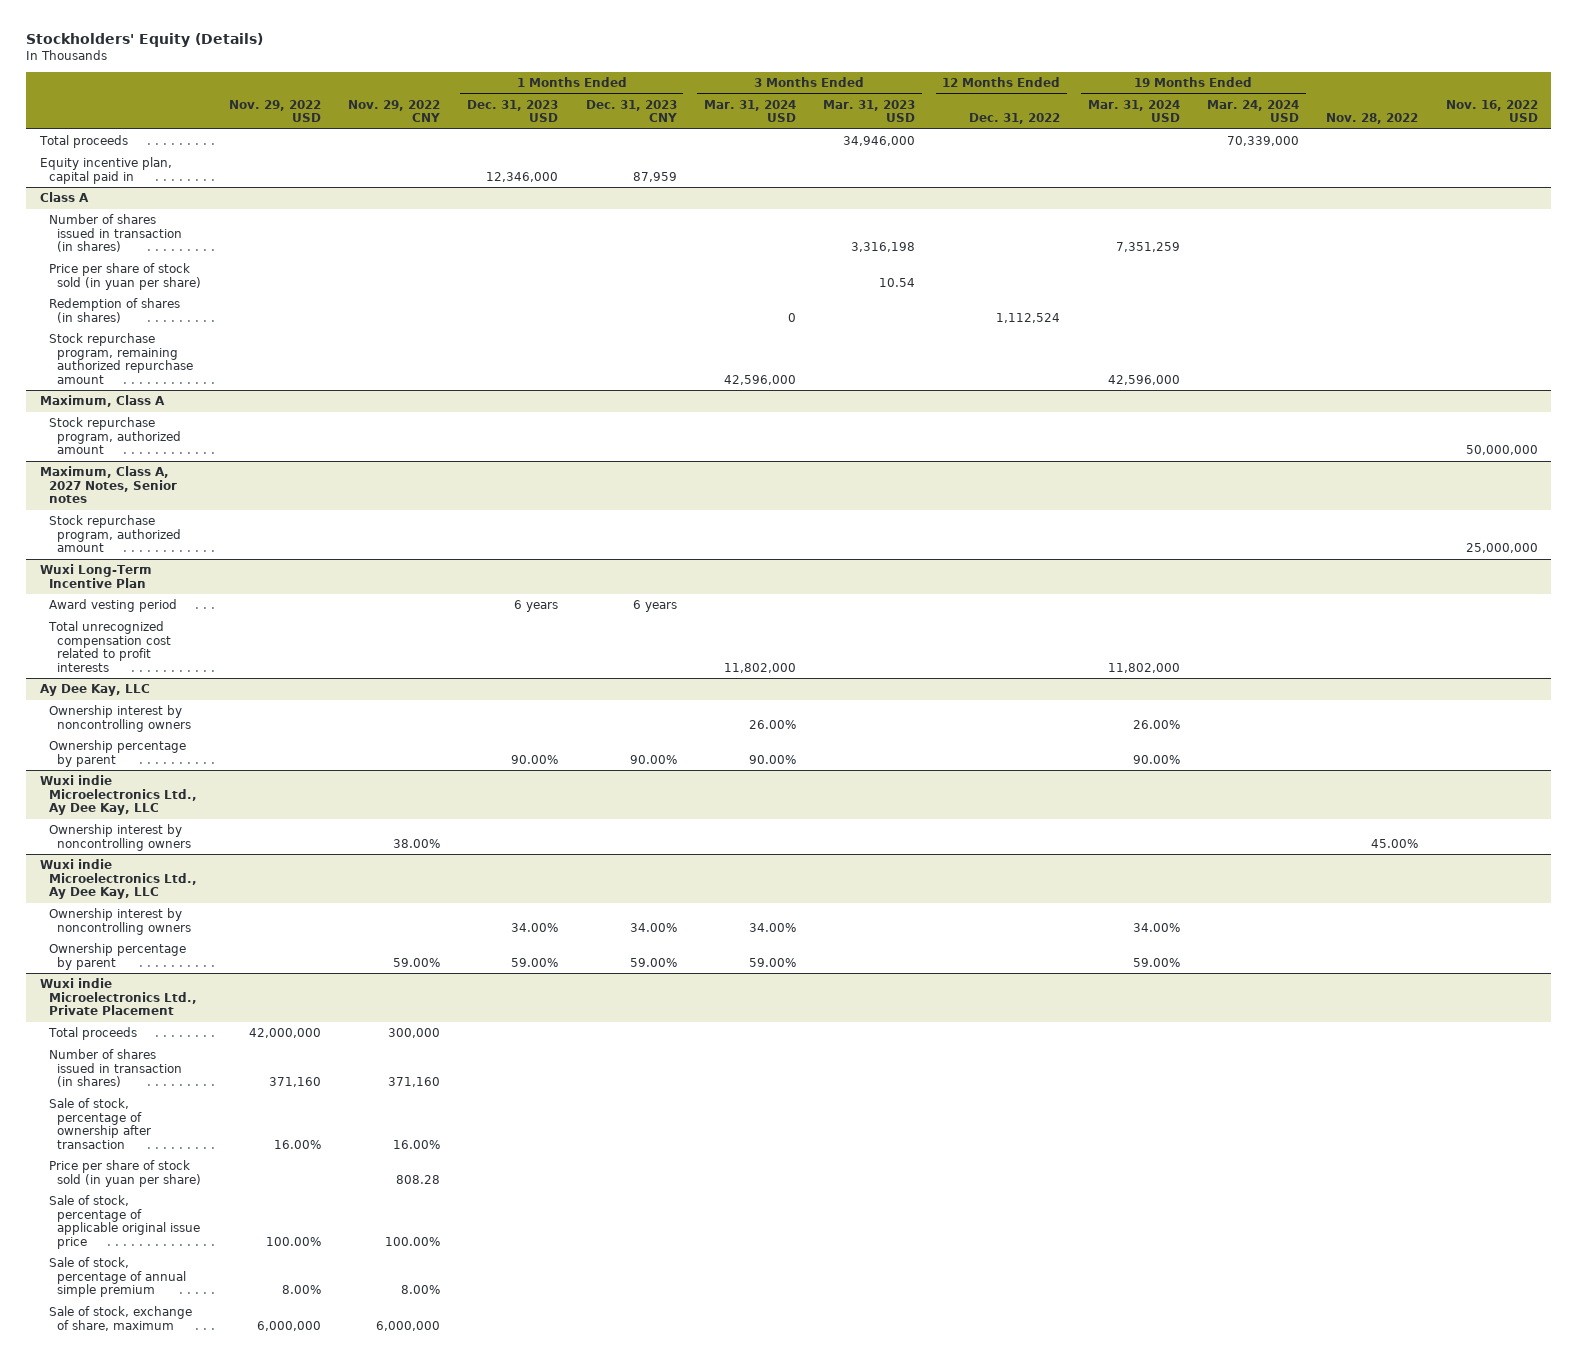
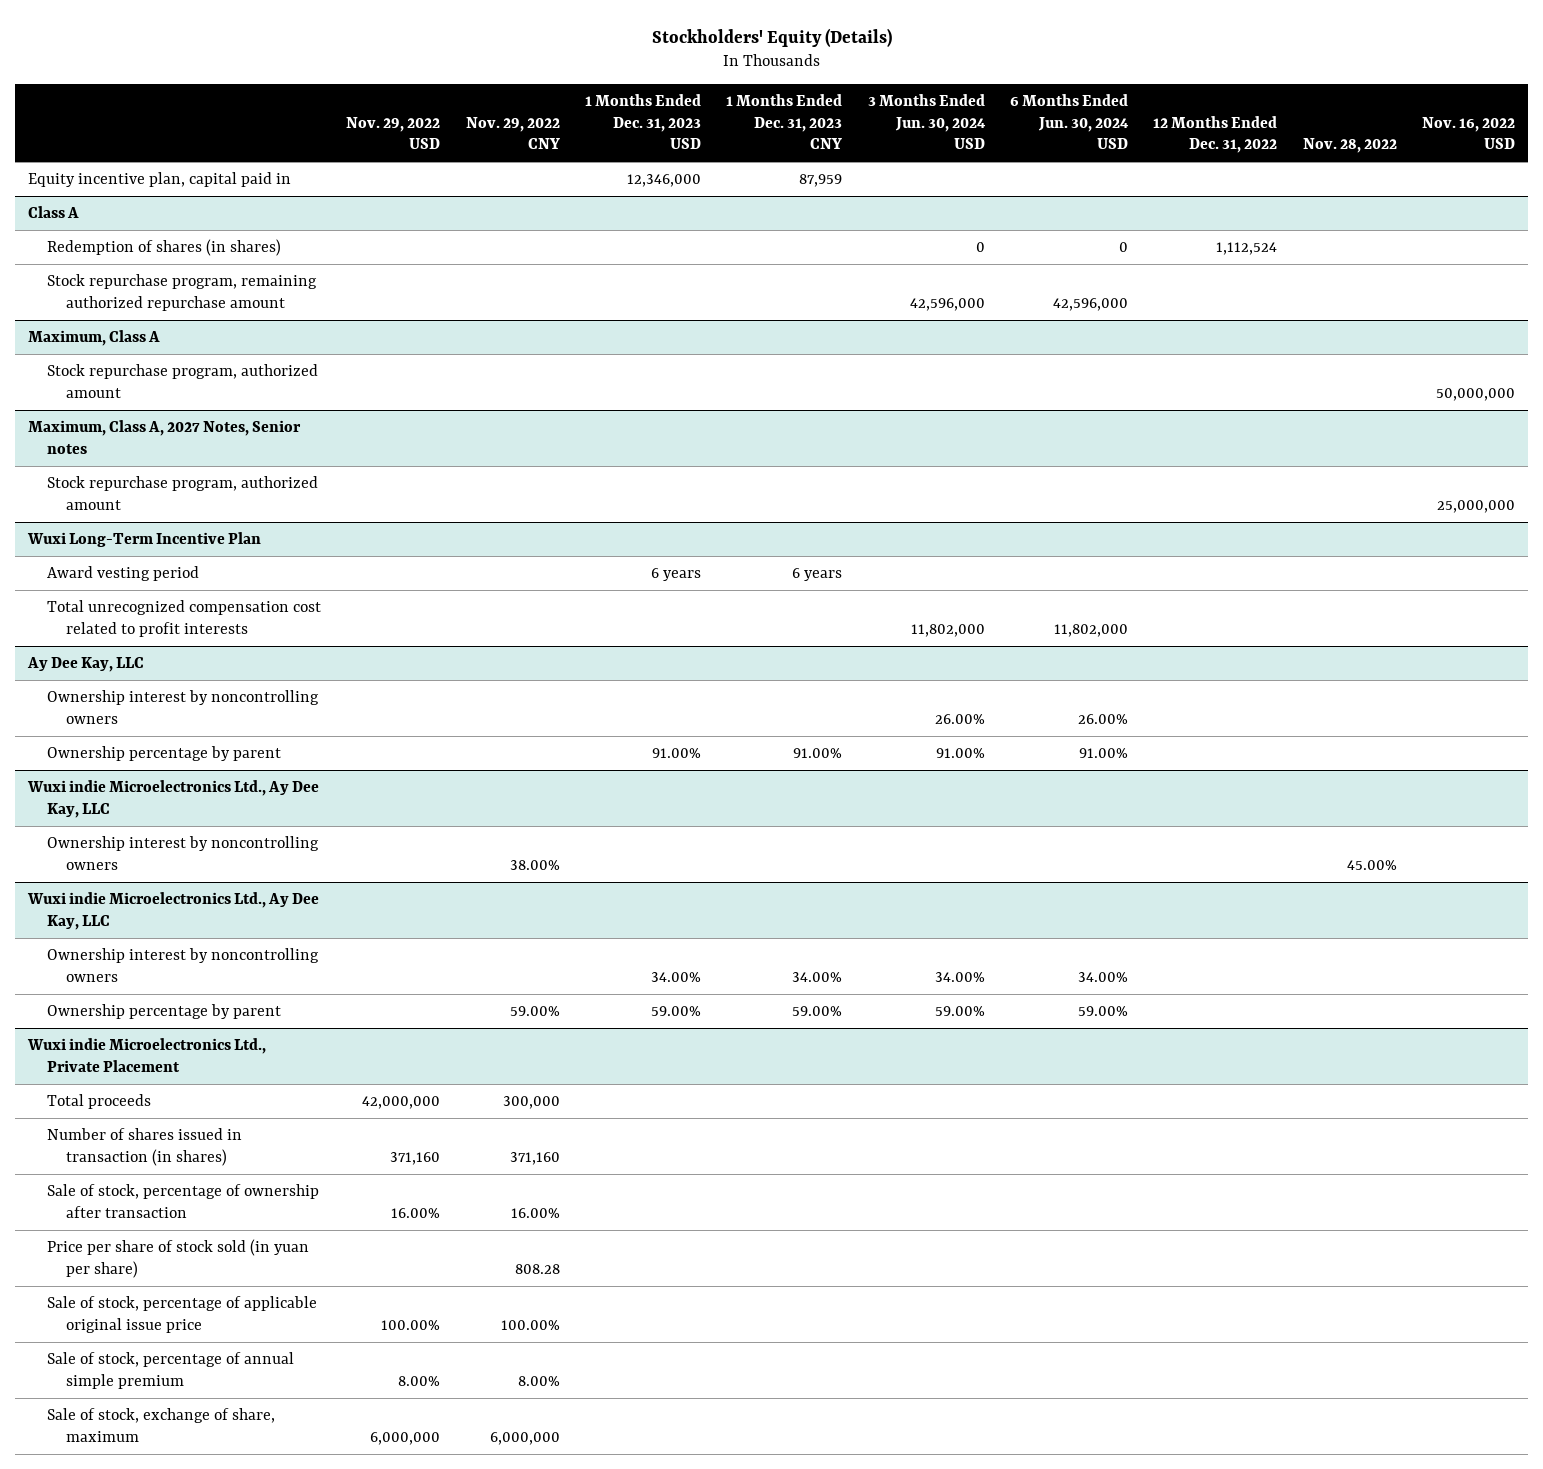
- | Nov. 29, 2022 USD | Nov. 29, 2022 CNY | 1 Months Ended Dec. 31, 2023 USD | 1 Months Ended Dec. 31, 2023 CNY | 3 Months Ended Mar. 31, 2024 USD | 3 Months Ended Mar. 31, 2023 USD | 12 Months Ended Dec. 31, 2022 | 19 Months Ended Mar. 31, 2024 USD | 19 Months Ended Mar. 24, 2024 USD | Nov. 28, 2022 | Nov. 16, 2022 USD
+ | Nov. 29, 2022 USD | Nov. 29, 2022 CNY | 1 Months Ended Dec. 31, 2023 USD | 1 Months Ended Dec. 31, 2023 CNY | 3 Months Ended Jun. 30, 2024 USD | 6 Months Ended Jun. 30, 2024 USD | 12 Months Ended Dec. 31, 2022 | Nov. 28, 2022 | Nov. 16, 2022 USD
- Total proceeds | | | | | | 34,946,000 | | | 70,339,000 | |
@ Class A
- Number of shares issued in transaction (in shares) | | | | | | 3,316,198 | | 7,351,259 | | |
- Price per share of stock sold (in yuan per share) | | | | | | 10.54 | | | | |
@ Ay Dee Kay, LLC
- Ownership percentage by parent | | | 90.00% | 90.00% | 90.00% | | | 90.00% | | |
+ Ownership percentage by parent | | | 91.00% | 91.00% | 91.00% | 91.00% | | |

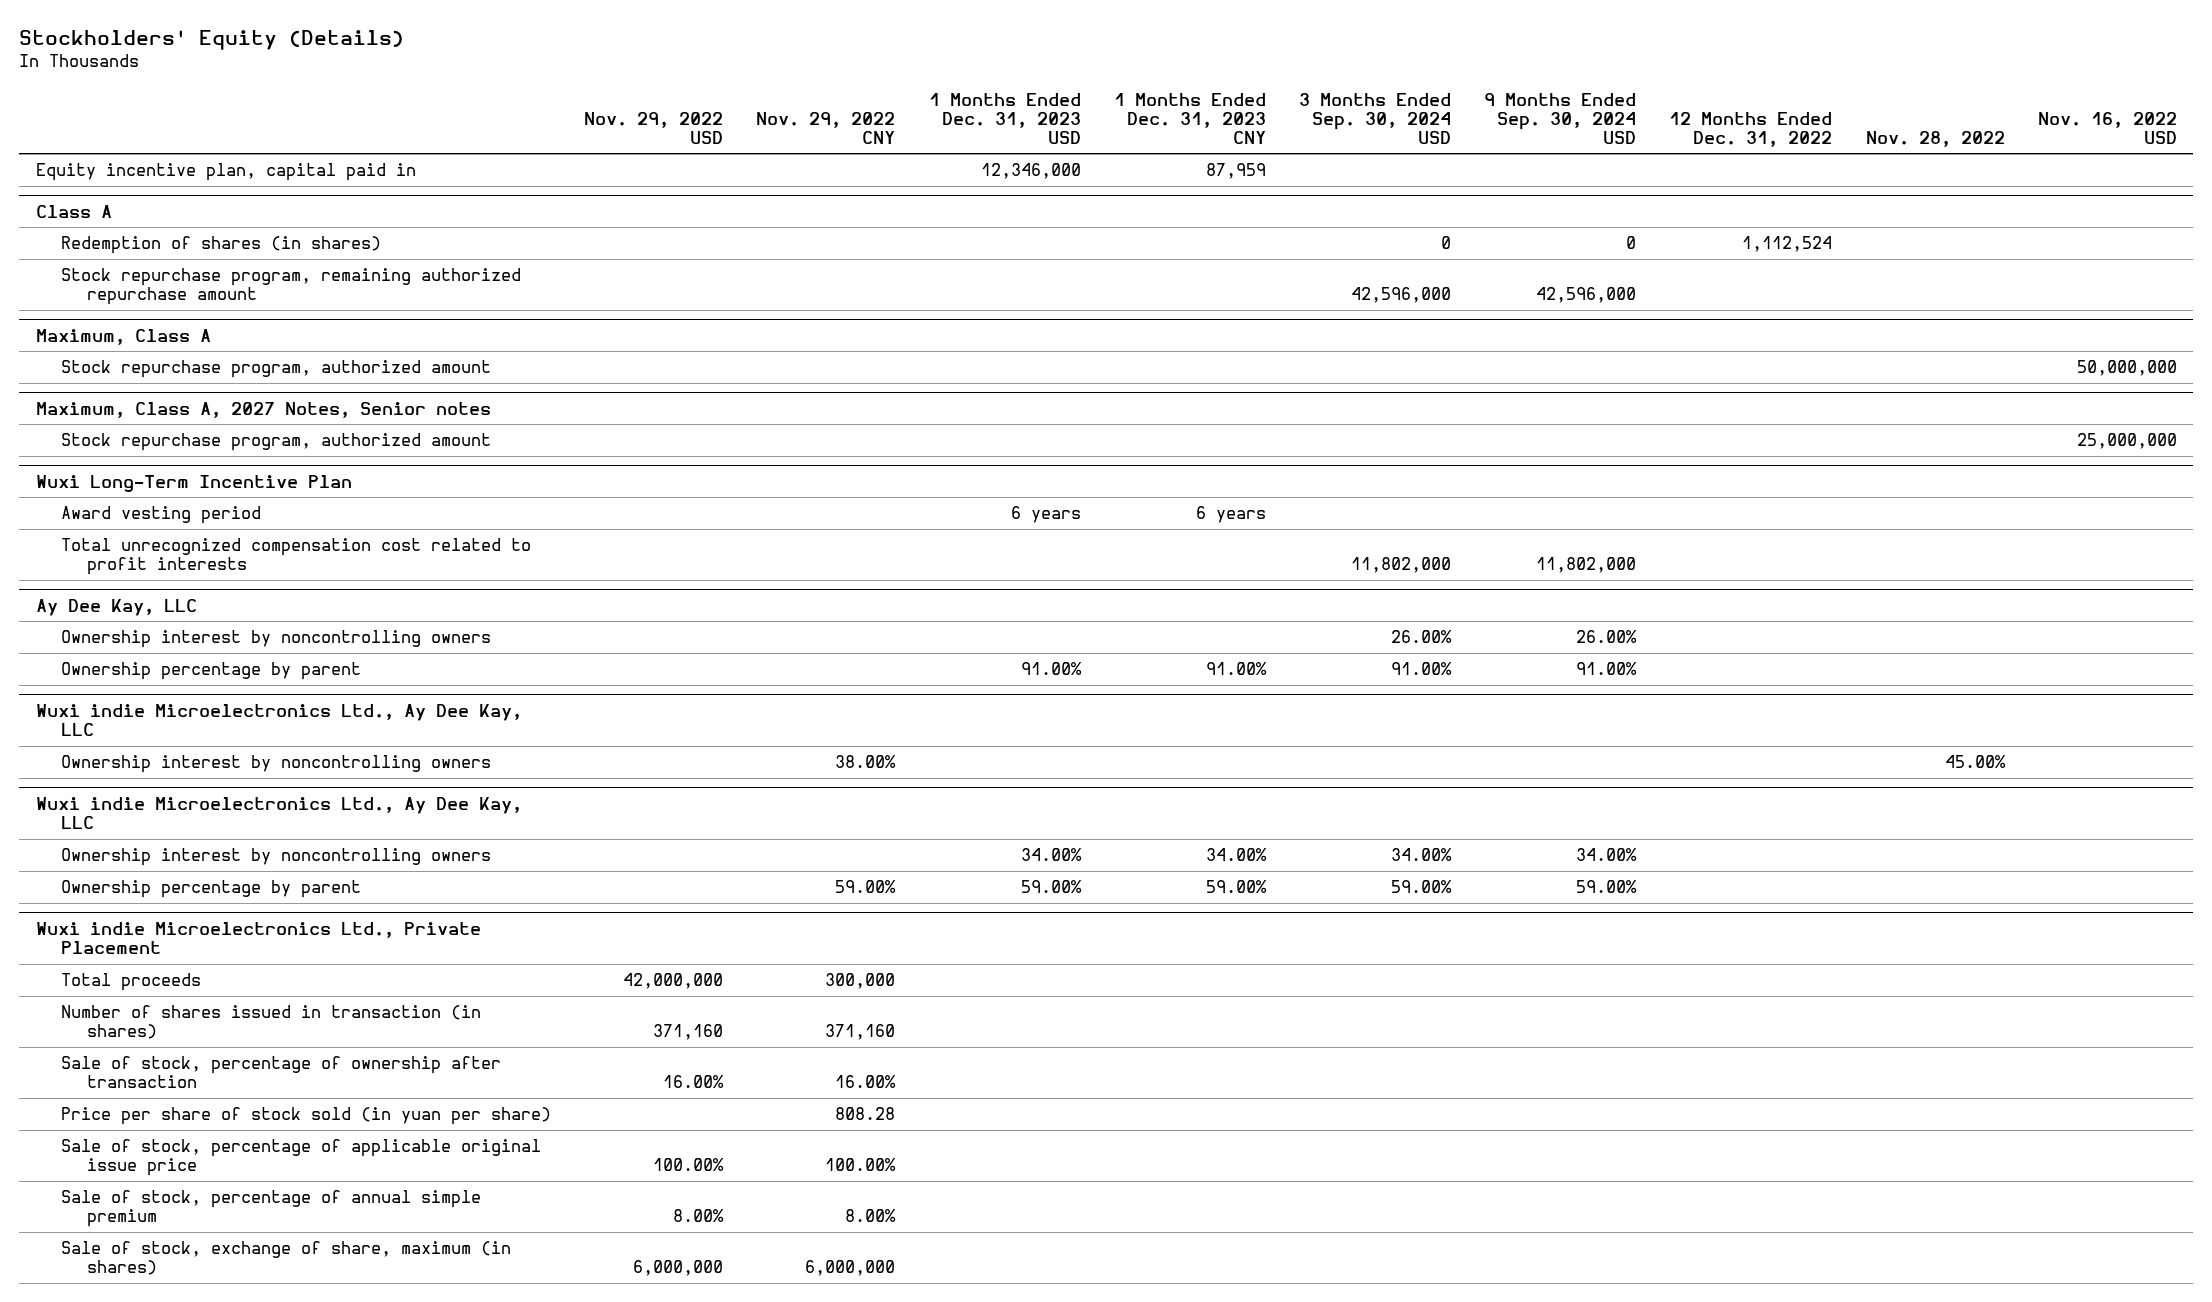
- | Nov. 29, 2022 USD | Nov. 29, 2022 CNY | 1 Months Ended Dec. 31, 2023 USD | 1 Months Ended Dec. 31, 2023 CNY | 3 Months Ended Jun. 30, 2024 USD | 6 Months Ended Jun. 30, 2024 USD | 12 Months Ended Dec. 31, 2022 | Nov. 28, 2022 | Nov. 16, 2022 USD
+ | Nov. 29, 2022 USD | Nov. 29, 2022 CNY | 1 Months Ended Dec. 31, 2023 USD | 1 Months Ended Dec. 31, 2023 CNY | 3 Months Ended Sep. 30, 2024 USD | 9 Months Ended Sep. 30, 2024 USD | 12 Months Ended Dec. 31, 2022 | Nov. 28, 2022 | Nov. 16, 2022 USD
@ Wuxi indie Microelectronics Ltd., Private Placement
- Sale of stock, exchange of share, maximum | 6,000,000 | 6,000,000 | | | | | | |
+ Sale of stock, exchange of share, maximum (in shares) | 6,000,000 | 6,000,000 | | | | | | |

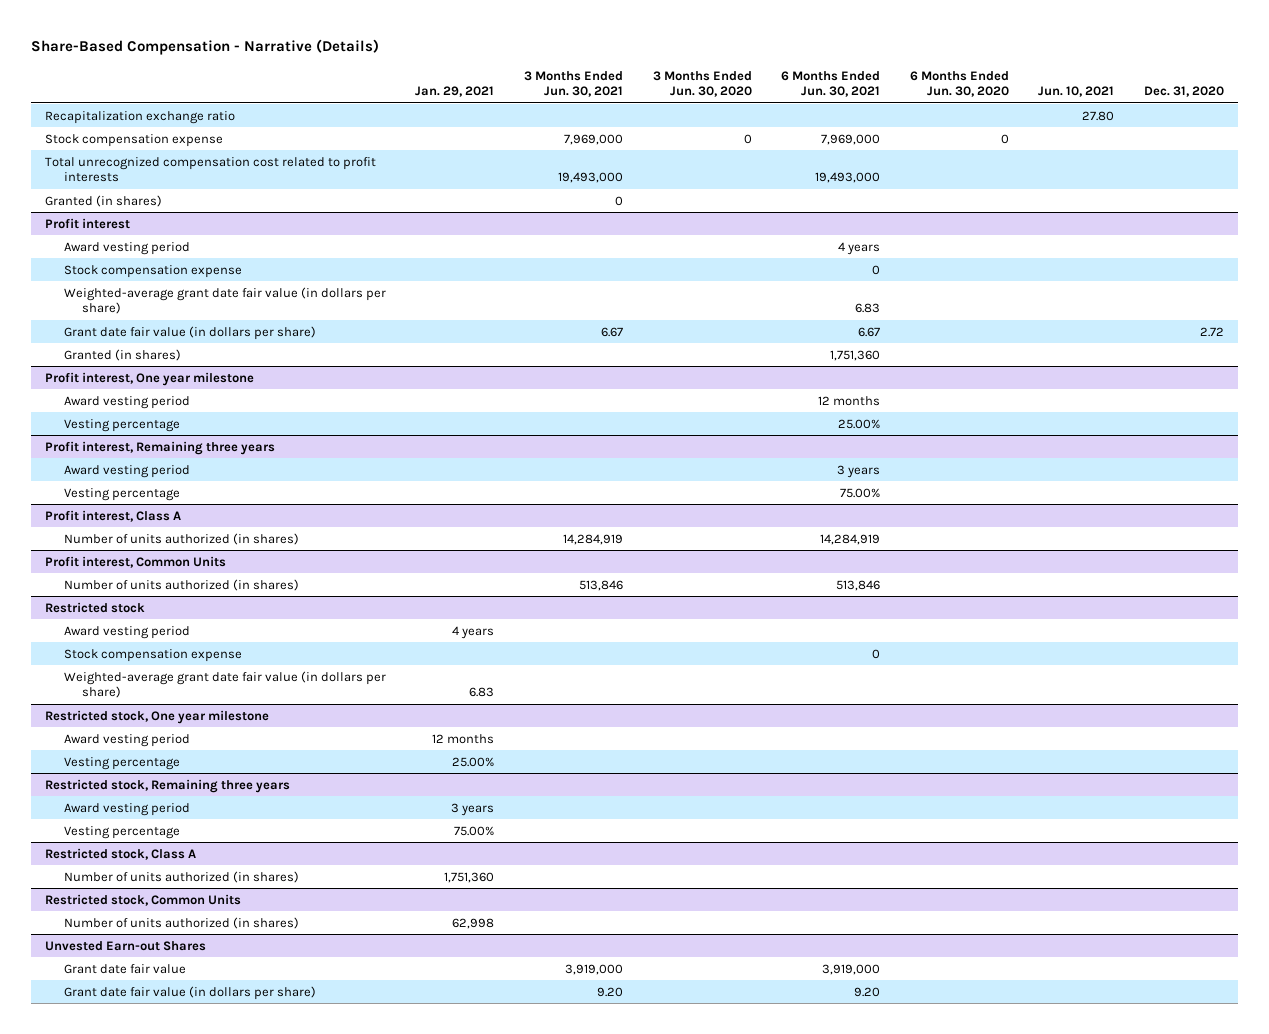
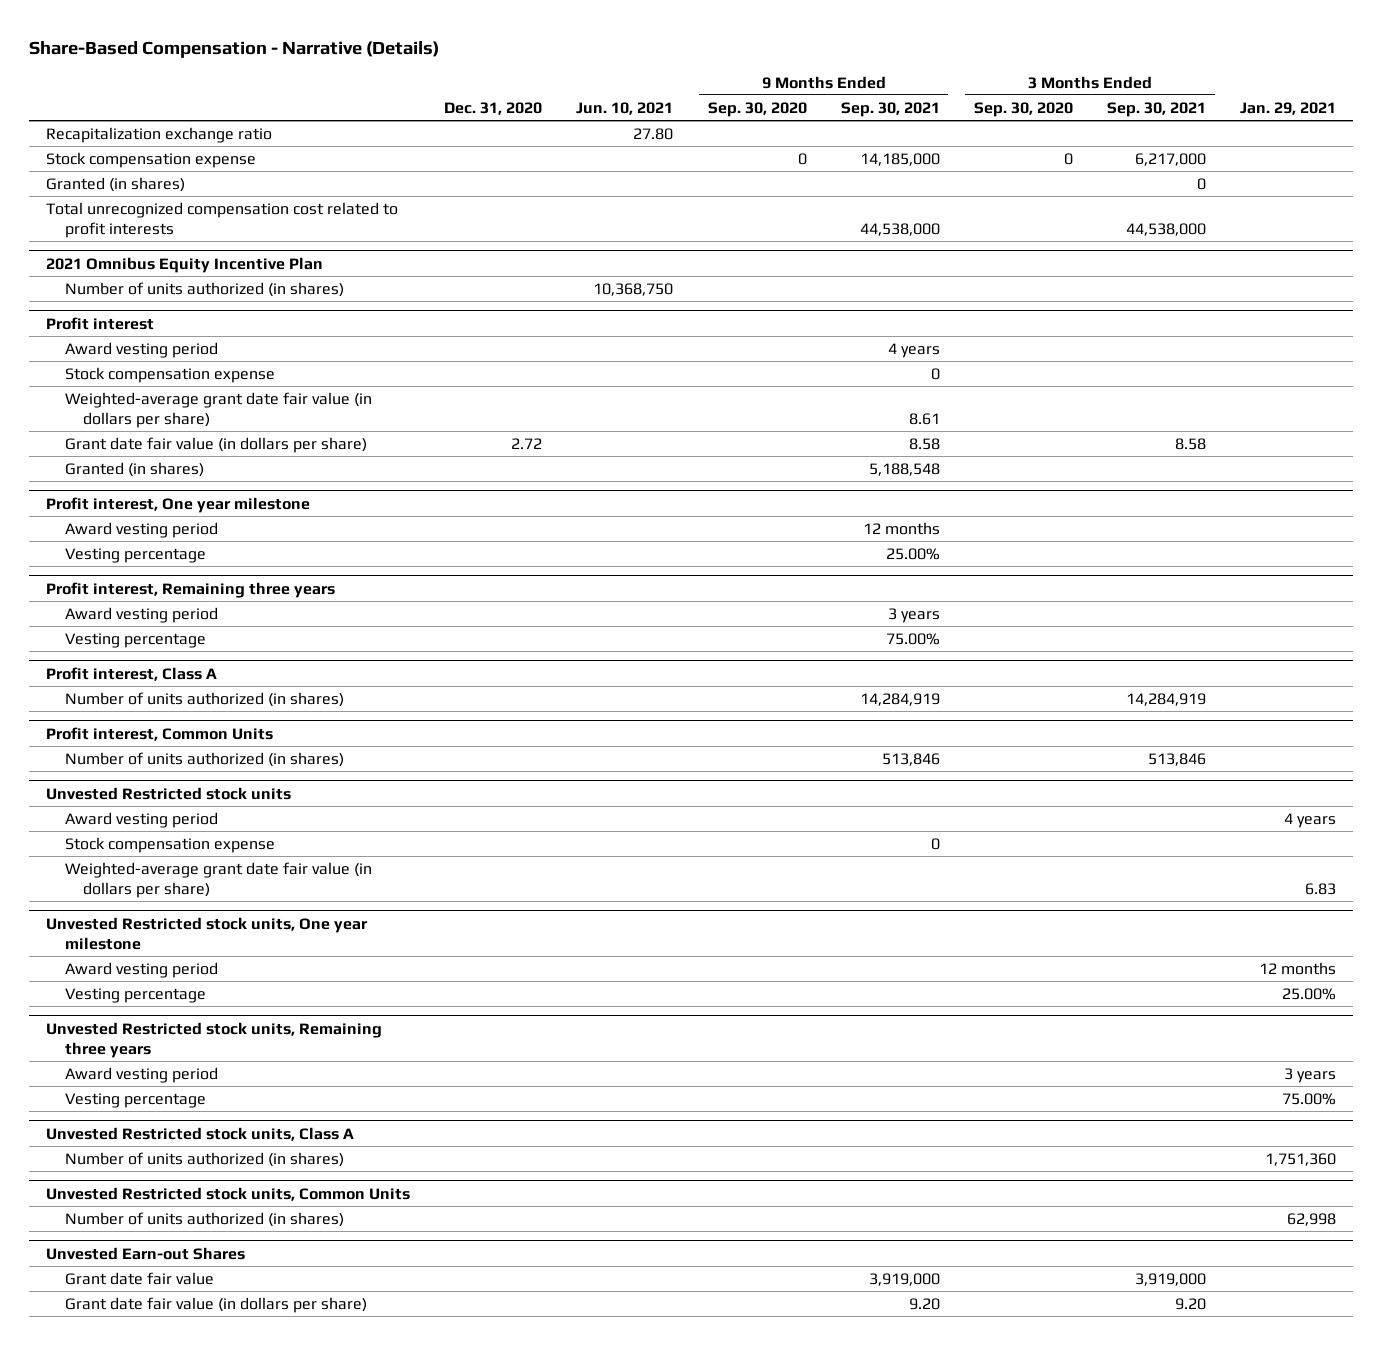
- | Jan. 29, 2021 | 3 Months Ended Jun. 30, 2021 | 3 Months Ended Jun. 30, 2020 | 6 Months Ended Jun. 30, 2021 | 6 Months Ended Jun. 30, 2020 | Jun. 10, 2021 | Dec. 31, 2020
+ | Dec. 31, 2020 | Jun. 10, 2021 | 9 Months Ended Sep. 30, 2020 | 9 Months Ended Sep. 30, 2021 | 3 Months Ended Sep. 30, 2020 | 3 Months Ended Sep. 30, 2021 | Jan. 29, 2021
moved down: Total unrecognized compensation cost related to profit interests | | | | 44,538,000 | | 44,538,000 |
+ 2021 Omnibus Equity Incentive Plan
+ Number of units authorized (in shares) | | 10,368,750 | | | | |
- Restricted stock
+ Unvested Restricted stock units
- Restricted stock, One year milestone
+ Unvested Restricted stock units, One year milestone
- Restricted stock, Remaining three years
+ Unvested Restricted stock units, Remaining three years
- Restricted stock, Class A
+ Unvested Restricted stock units, Class A
- Restricted stock, Common Units
+ Unvested Restricted stock units, Common Units

